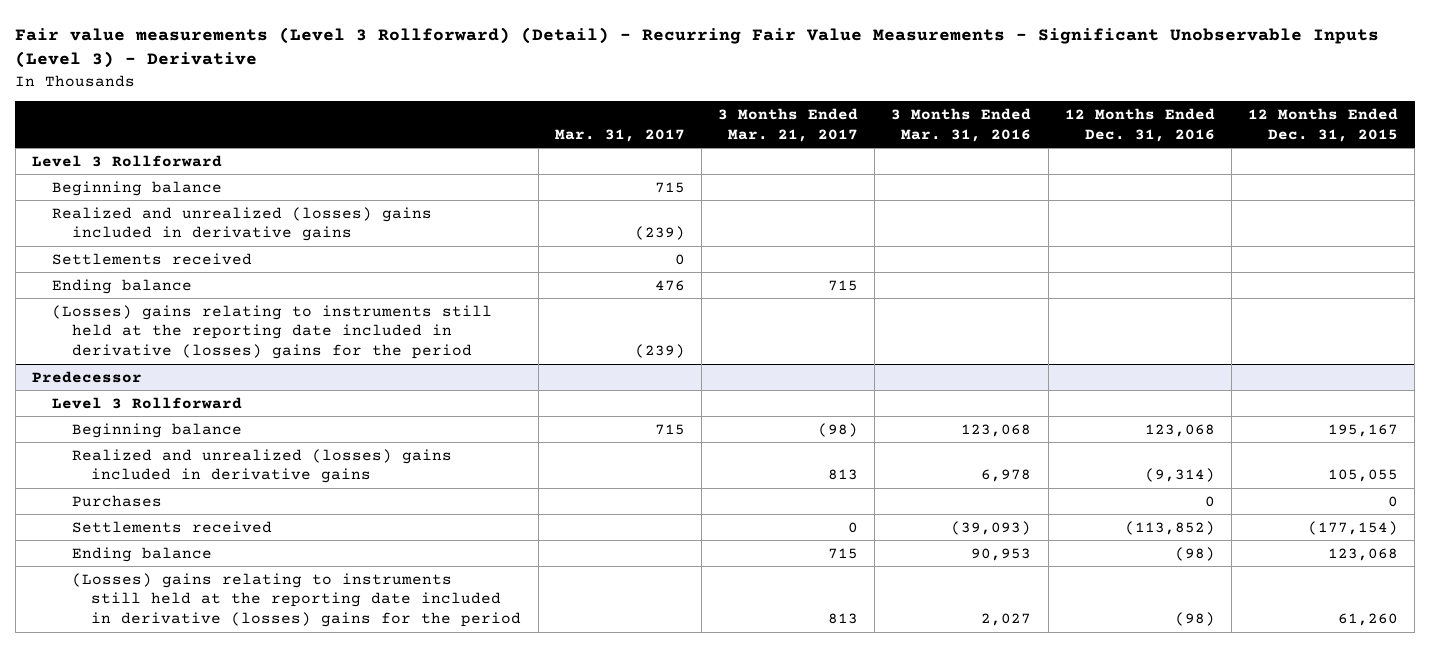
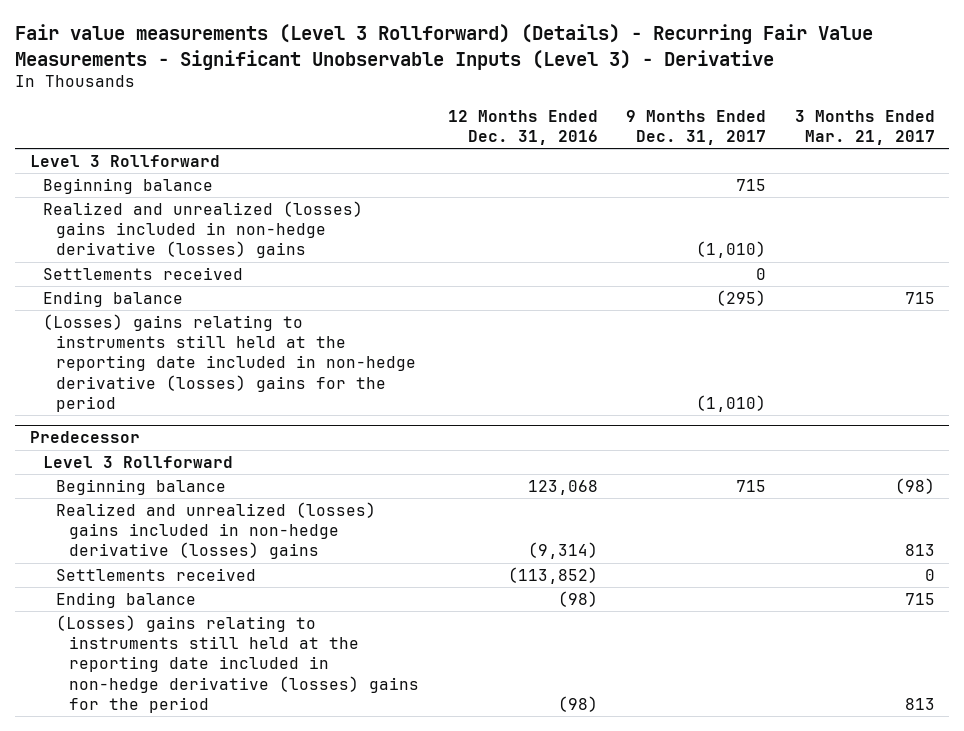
- Fair value measurements (Level 3 Rollforward) (Detail) - Recurring Fair Value Measurements - Significant Unobservable Inputs (Level 3) - Derivative
+ Fair value measurements (Level 3 Rollforward) (Details) - Recurring Fair Value Measurements - Significant Unobservable Inputs (Level 3) - Derivative
- | Mar. 31, 2017 | 3 Months Ended Mar. 21, 2017 | 3 Months Ended Mar. 31, 2016 | 12 Months Ended Dec. 31, 2016 | 12 Months Ended Dec. 31, 2015
+ | 12 Months Ended Dec. 31, 2016 | 9 Months Ended Dec. 31, 2017 | 3 Months Ended Mar. 21, 2017
- Realized and unrealized (losses) gains included in derivative gains | (239) | | | |
+ Realized and unrealized (losses) gains included in non-hedge derivative (losses) gains | | (1,010) |
- (Losses) gains relating to instruments still held at the reporting date included in derivative (losses) gains for the period | (239) | | | |
+ (Losses) gains relating to instruments still held at the reporting date included in non-hedge derivative (losses) gains for the period | | (1,010) |
@ Predecessor
- Realized and unrealized (losses) gains included in derivative gains | | 813 | 6,978 | (9,314) | 105,055
- Purchases | | | | 0 | 0
+ Realized and unrealized (losses) gains included in non-hedge derivative (losses) gains | (9,314) | | 813
- (Losses) gains relating to instruments still held at the reporting date included in derivative (losses) gains for the period | | 813 | 2,027 | (98) | 61,260
+ (Losses) gains relating to instruments still held at the reporting date included in non-hedge derivative (losses) gains for the period | (98) | | 813

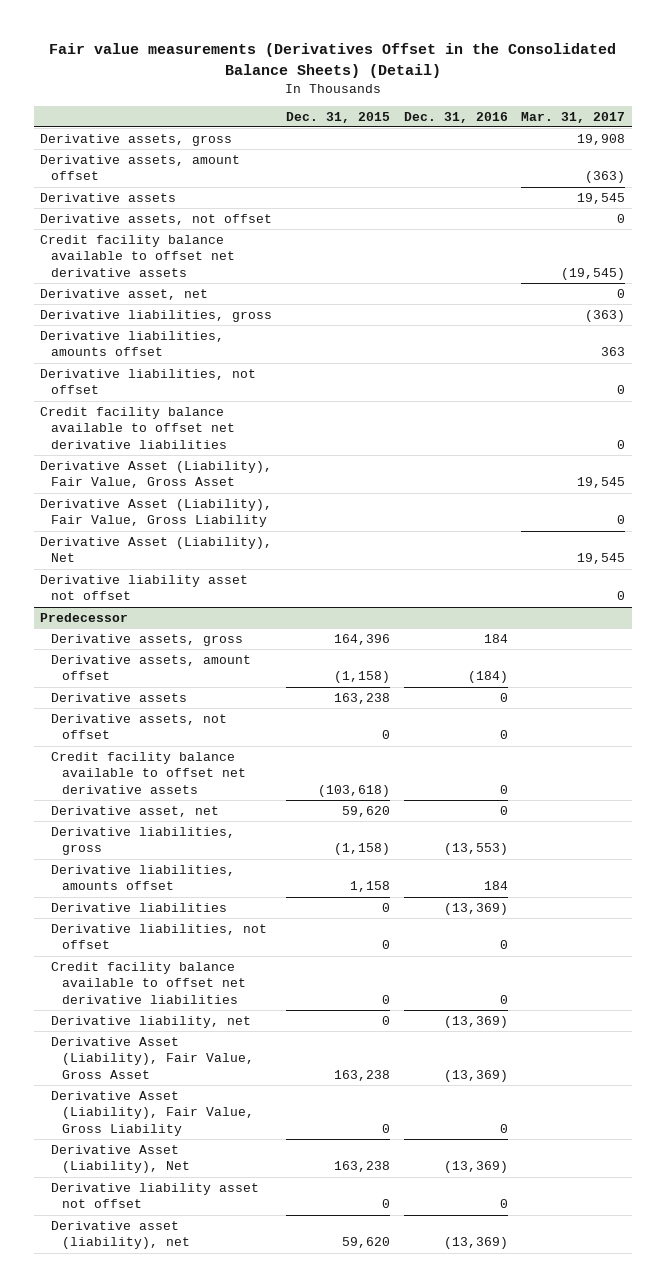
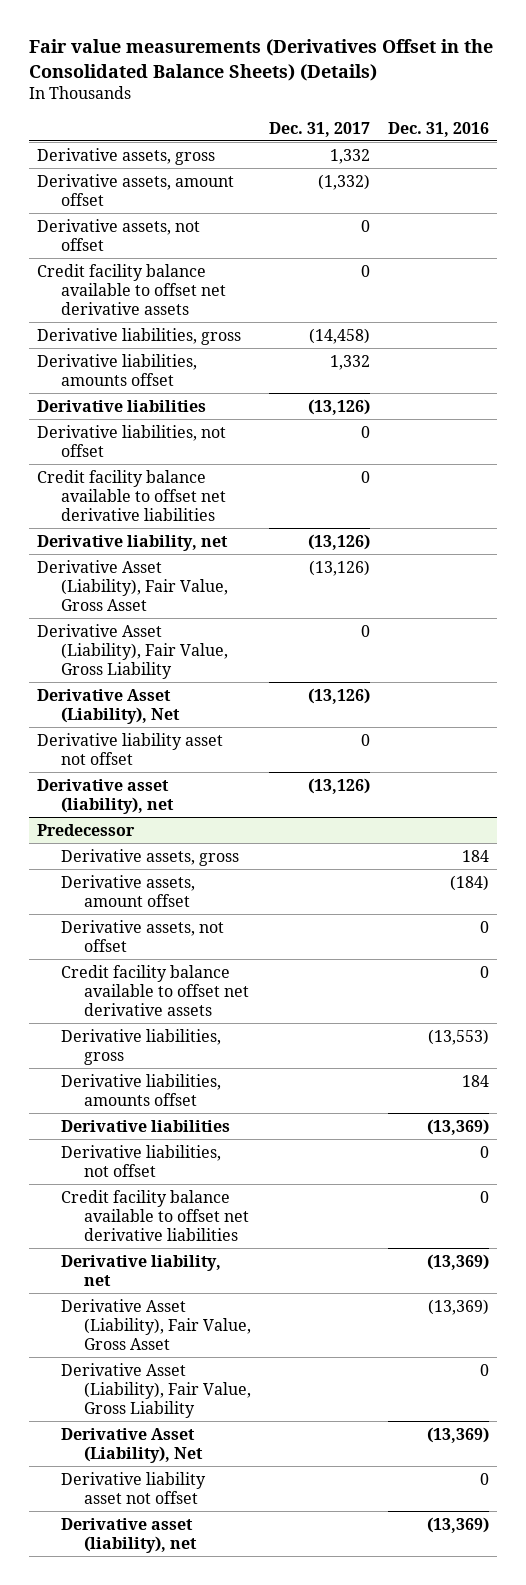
- Fair value measurements (Derivatives Offset in the Consolidated Balance Sheets) (Detail)
+ Fair value measurements (Derivatives Offset in the Consolidated Balance Sheets) (Details)
- | Dec. 31, 2015 | Dec. 31, 2016 | Mar. 31, 2017
+ | Dec. 31, 2017 | Dec. 31, 2016
- Derivative assets | | | 19,545
- Derivative asset, net | | | 0
+ Derivative liabilities | (13,126) |
+ Derivative liability, net | (13,126) |
+ Derivative asset (liability), net | (13,126) |
@ Predecessor
- Derivative assets | 163,238 | 0 |
- Derivative asset, net | 59,620 | 0 |

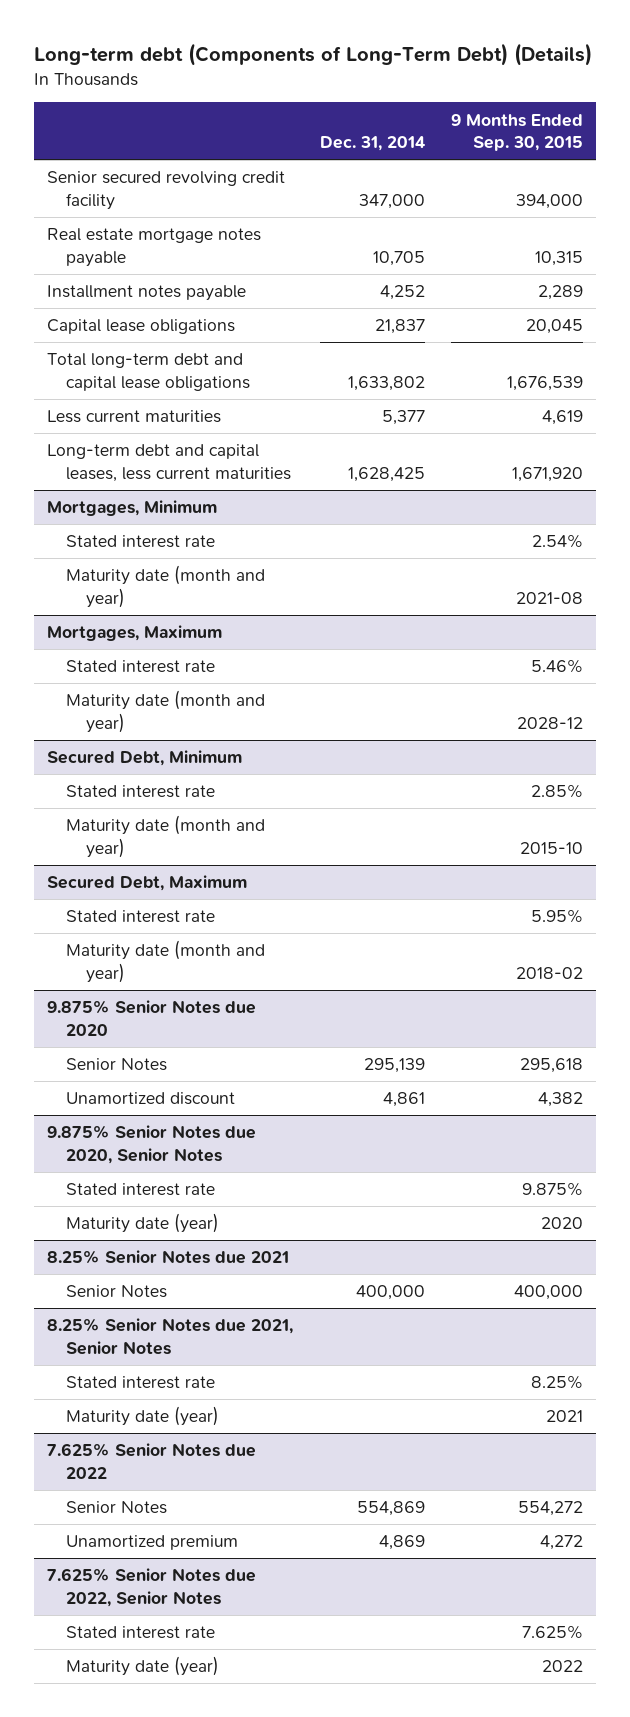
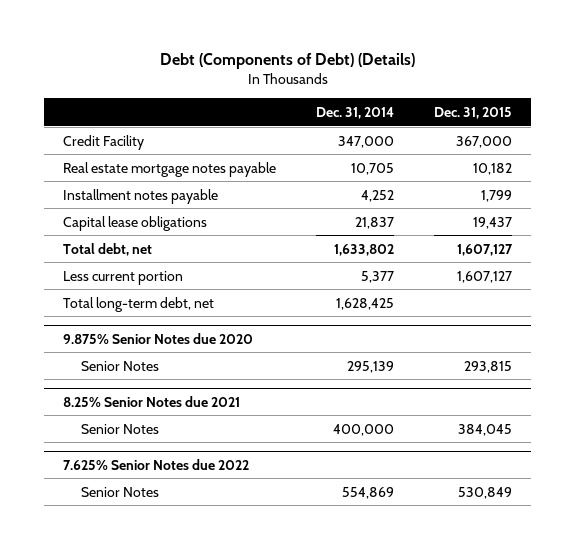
- Long-term debt (Components of Long-Term Debt) (Details)
+ Debt (Components of Debt) (Details)
- | Dec. 31, 2014 | 9 Months Ended Sep. 30, 2015
+ | Dec. 31, 2014 | Dec. 31, 2015
- Senior secured revolving credit facility | 347,000 | 394,000
+ Credit Facility | 347,000 | 367,000
- Total long-term debt and capital lease obligations | 1,633,802 | 1,676,539
- Less current maturities | 5,377 | 4,619
- Long-term debt and capital leases, less current maturities | 1,628,425 | 1,671,920
- Mortgages, Minimum
- Stated interest rate | | 2.54%
- Maturity date (month and year) | | 2021-08
- Mortgages, Maximum
- Stated interest rate | | 5.46%
- Maturity date (month and year) | | 2028-12
- Secured Debt, Minimum
- Stated interest rate | | 2.85%
- Maturity date (month and year) | | 2015-10
- Secured Debt, Maximum
- Stated interest rate | | 5.95%
- Maturity date (month and year) | | 2018-02
+ Total debt, net | 1,633,802 | 1,607,127
+ Less current portion | 5,377 | 1,607,127
+ Total long-term debt, net | 1,628,425 |
@ 9.875% Senior Notes due 2020
- Unamortized discount | 4,861 | 4,382
- 9.875% Senior Notes due 2020, Senior Notes
- Stated interest rate | | 9.875%
- Maturity date (year) | | 2020
- 8.25% Senior Notes due 2021, Senior Notes
- Stated interest rate | | 8.25%
- Maturity date (year) | | 2021
@ 7.625% Senior Notes due 2022
- Unamortized premium | 4,869 | 4,272
- 7.625% Senior Notes due 2022, Senior Notes
- Stated interest rate | | 7.625%
- Maturity date (year) | | 2022

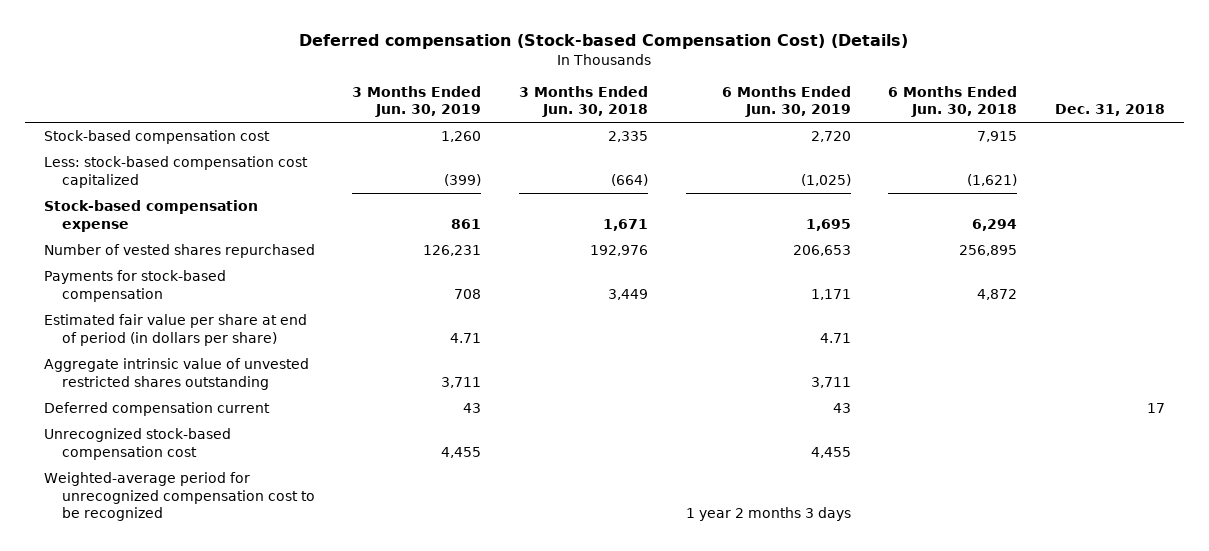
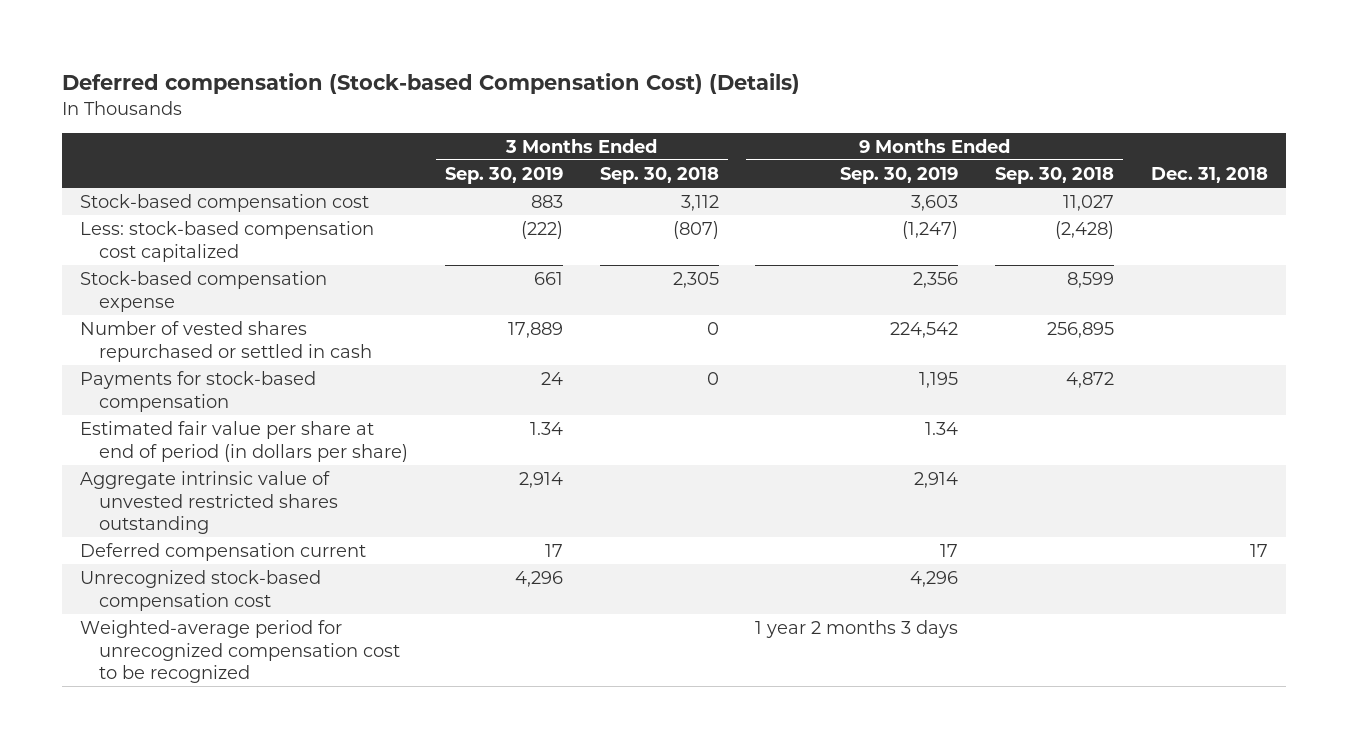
- | 3 Months Ended Jun. 30, 2019 | 3 Months Ended Jun. 30, 2018 | 6 Months Ended Jun. 30, 2019 | 6 Months Ended Jun. 30, 2018 | Dec. 31, 2018
+ | 3 Months Ended Sep. 30, 2019 | 3 Months Ended Sep. 30, 2018 | 9 Months Ended Sep. 30, 2019 | 9 Months Ended Sep. 30, 2018 | Dec. 31, 2018
- Number of vested shares repurchased | 126,231 | 192,976 | 206,653 | 256,895 |
+ Number of vested shares repurchased or settled in cash | 17,889 | 0 | 224,542 | 256,895 |

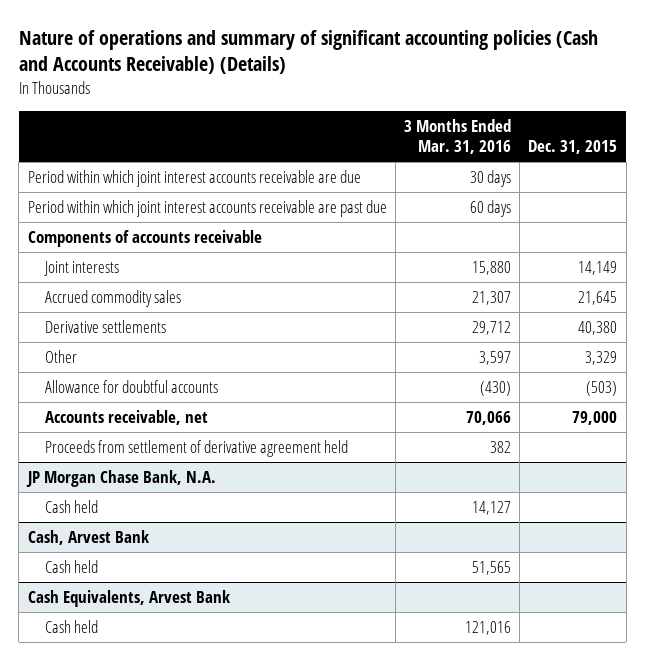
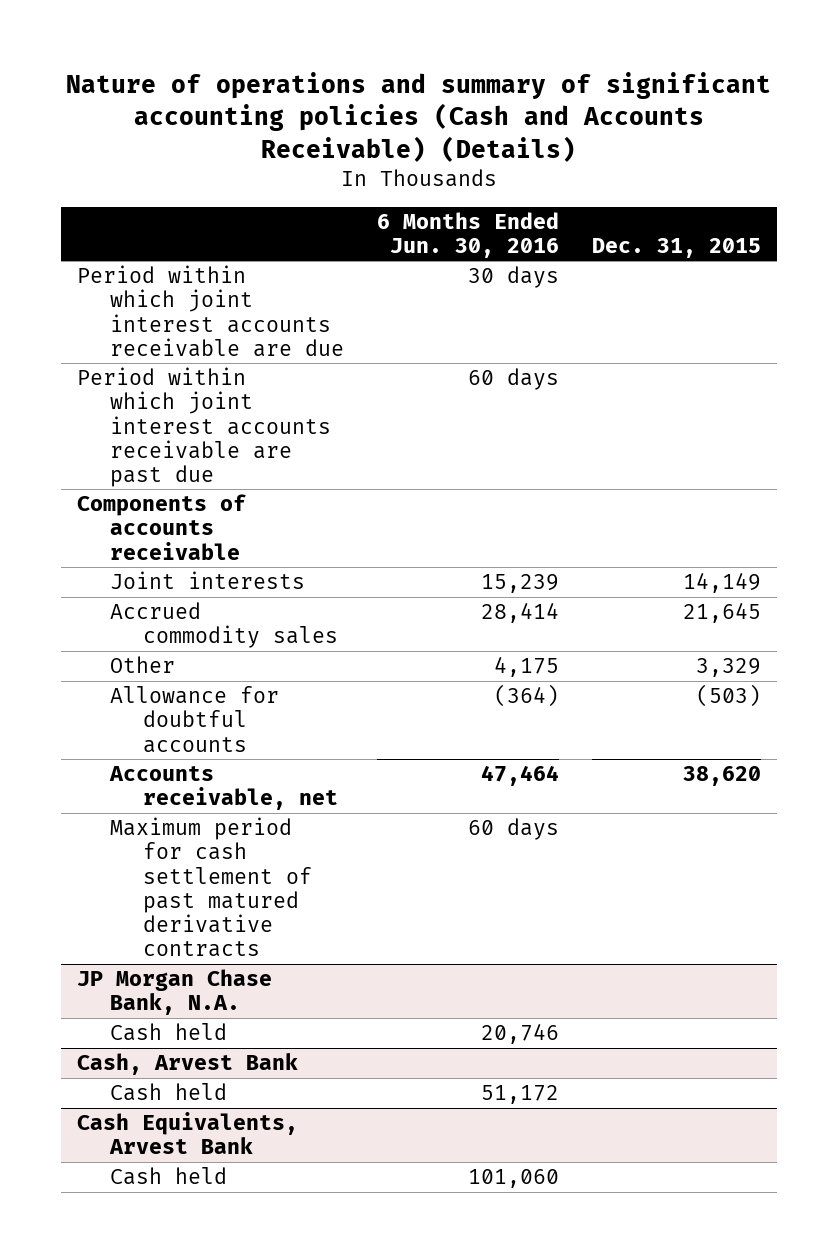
- | 3 Months Ended Mar. 31, 2016 | Dec. 31, 2015
+ | 6 Months Ended Jun. 30, 2016 | Dec. 31, 2015
- Derivative settlements | 29,712 | 40,380
- Accounts receivable, net | 70,066 | 79,000
- Proceeds from settlement of derivative agreement held | 382 |
+ Accounts receivable, net | 47,464 | 38,620
+ Maximum period for cash settlement of past matured derivative contracts | 60 days |

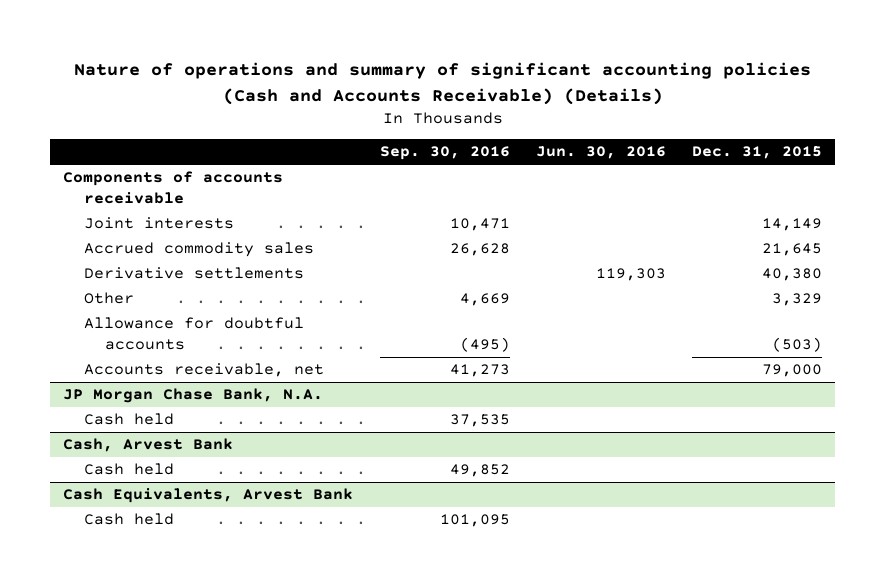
- | 6 Months Ended Jun. 30, 2016 | Dec. 31, 2015
+ | Sep. 30, 2016 | Jun. 30, 2016 | Dec. 31, 2015
- Period within which joint interest accounts receivable are due | 30 days |
- Period within which joint interest accounts receivable are past due | 60 days |
+ Derivative settlements | | 119,303 | 40,380
- Accounts receivable, net | 47,464 | 38,620
- Maximum period for cash settlement of past matured derivative contracts | 60 days |
+ Accounts receivable, net | 41,273 | | 79,000

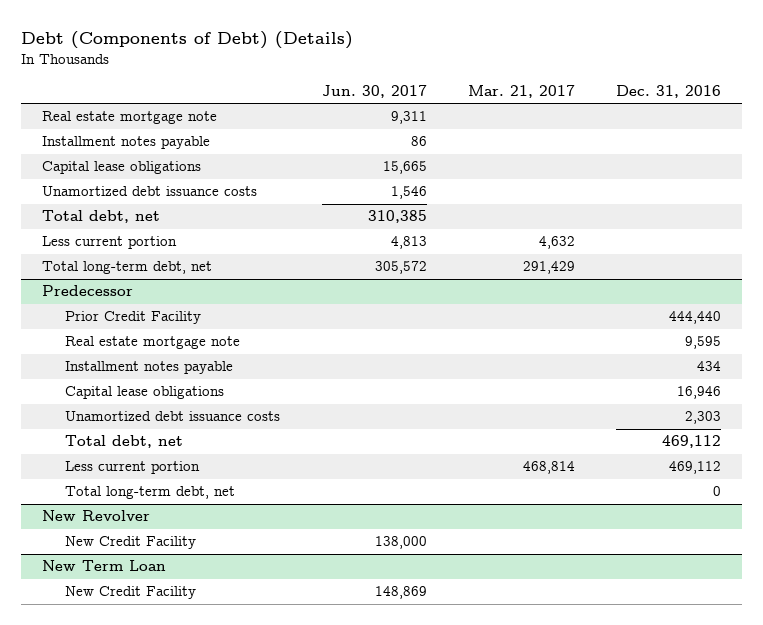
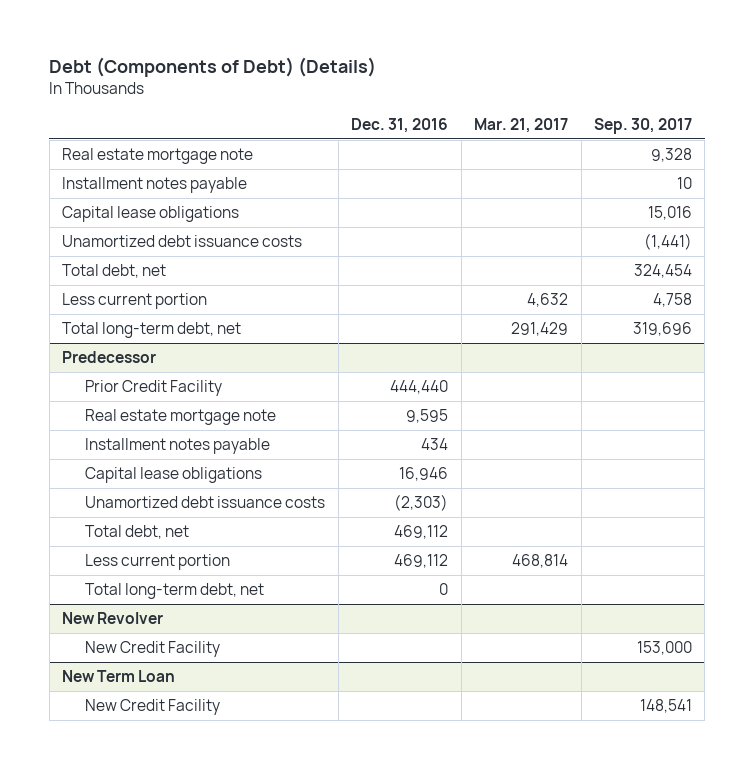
- | Jun. 30, 2017 | Mar. 21, 2017 | Dec. 31, 2016
+ | Dec. 31, 2016 | Mar. 21, 2017 | Sep. 30, 2017
@ Predecessor
- Unamortized debt issuance costs | | | 2,303
+ Unamortized debt issuance costs | (2,303) | |

